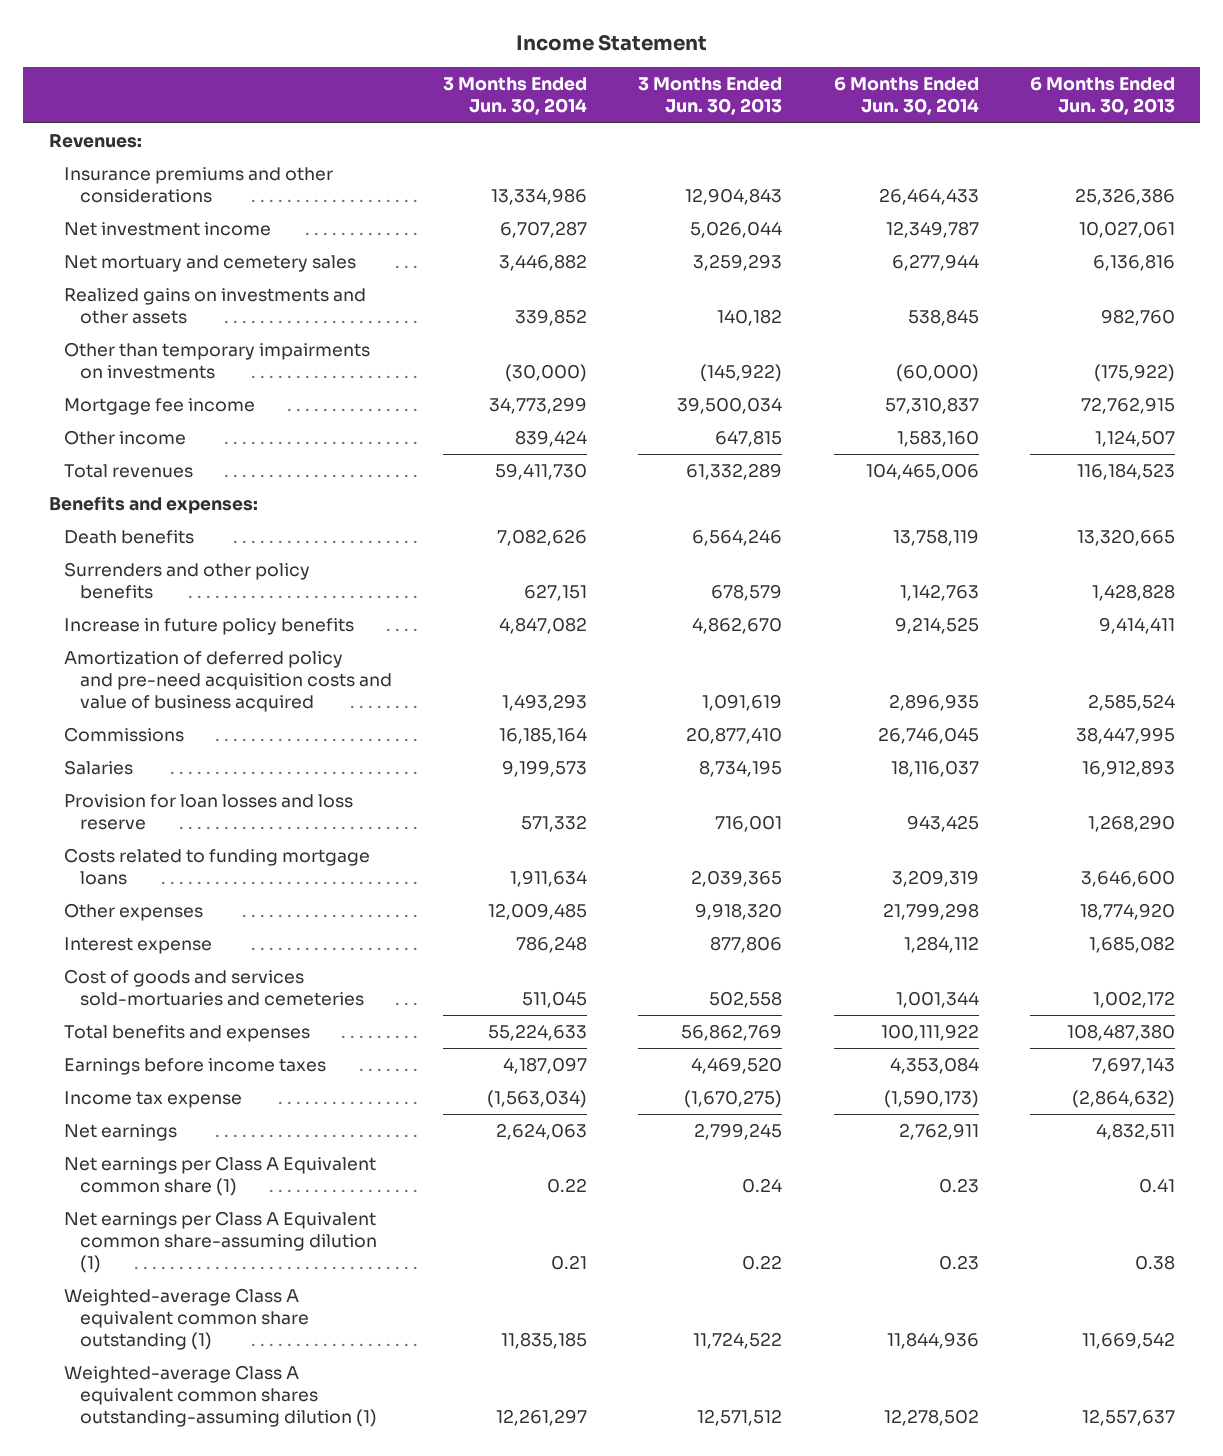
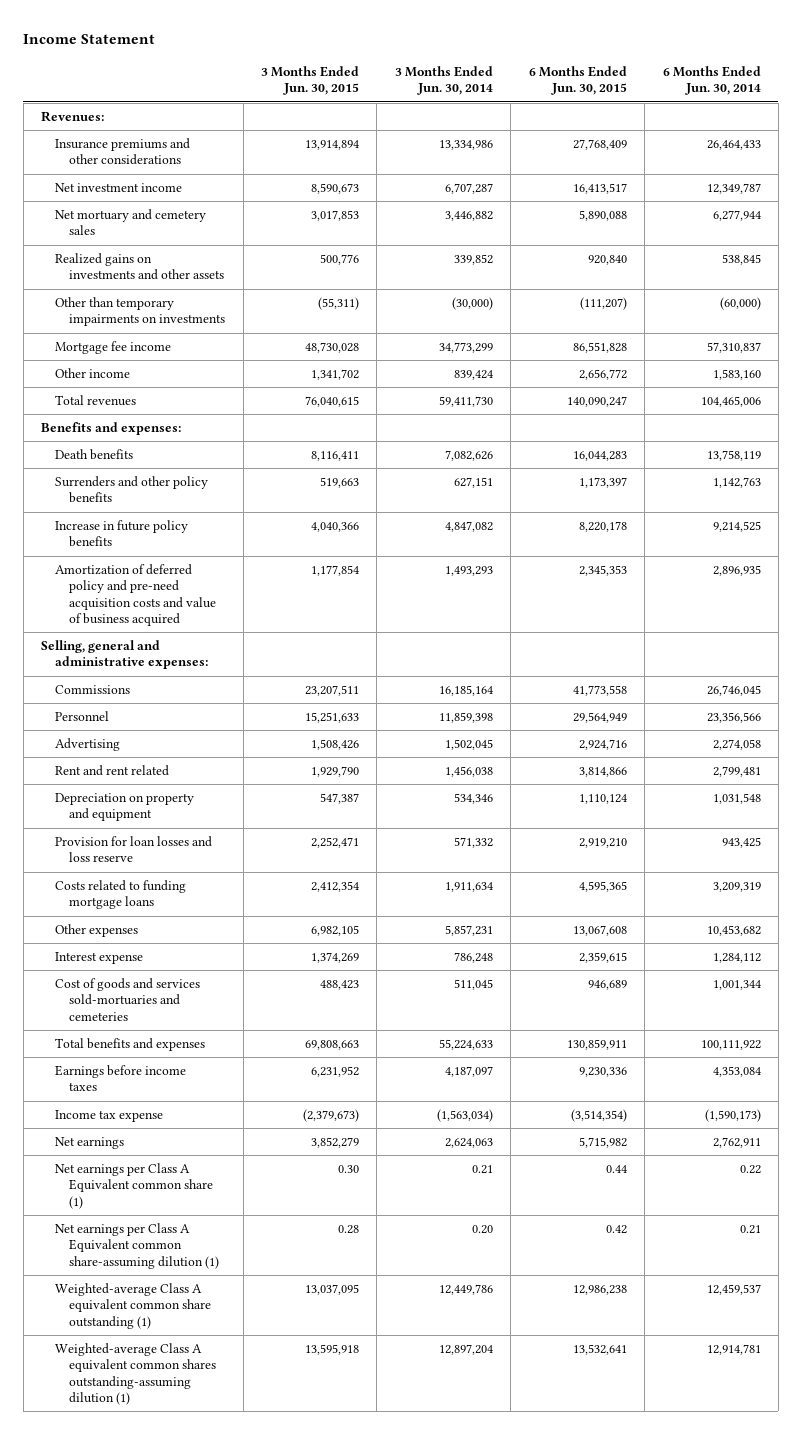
- | 3 Months Ended Jun. 30, 2014 | 3 Months Ended Jun. 30, 2013 | 6 Months Ended Jun. 30, 2014 | 6 Months Ended Jun. 30, 2013
+ | 3 Months Ended Jun. 30, 2015 | 3 Months Ended Jun. 30, 2014 | 6 Months Ended Jun. 30, 2015 | 6 Months Ended Jun. 30, 2014
+ Selling, general and administrative expenses:
- Salaries | 9,199,573 | 8,734,195 | 18,116,037 | 16,912,893
+ Personnel | 15,251,633 | 11,859,398 | 29,564,949 | 23,356,566
+ Advertising | 1,508,426 | 1,502,045 | 2,924,716 | 2,274,058
+ Rent and rent related | 1,929,790 | 1,456,038 | 3,814,866 | 2,799,481
+ Depreciation on property and equipment | 547,387 | 534,346 | 1,110,124 | 1,031,548
- Other expenses | 12,009,485 | 9,918,320 | 21,799,298 | 18,774,920
+ Other expenses | 6,982,105 | 5,857,231 | 13,067,608 | 10,453,682
- Net earnings per Class A Equivalent common share (1) | 0.22 | 0.24 | 0.23 | 0.41
- Net earnings per Class A Equivalent common share-assuming dilution (1) | 0.21 | 0.22 | 0.23 | 0.38
- Weighted-average Class A equivalent common share outstanding (1) | 11,835,185 | 11,724,522 | 11,844,936 | 11,669,542
- Weighted-average Class A equivalent common shares outstanding-assuming dilution (1) | 12,261,297 | 12,571,512 | 12,278,502 | 12,557,637
+ Net earnings per Class A Equivalent common share (1) | 0.30 | 0.21 | 0.44 | 0.22
+ Net earnings per Class A Equivalent common share-assuming dilution (1) | 0.28 | 0.20 | 0.42 | 0.21
+ Weighted-average Class A equivalent common share outstanding (1) | 13,037,095 | 12,449,786 | 12,986,238 | 12,459,537
+ Weighted-average Class A equivalent common shares outstanding-assuming dilution (1) | 13,595,918 | 12,897,204 | 13,532,641 | 12,914,781

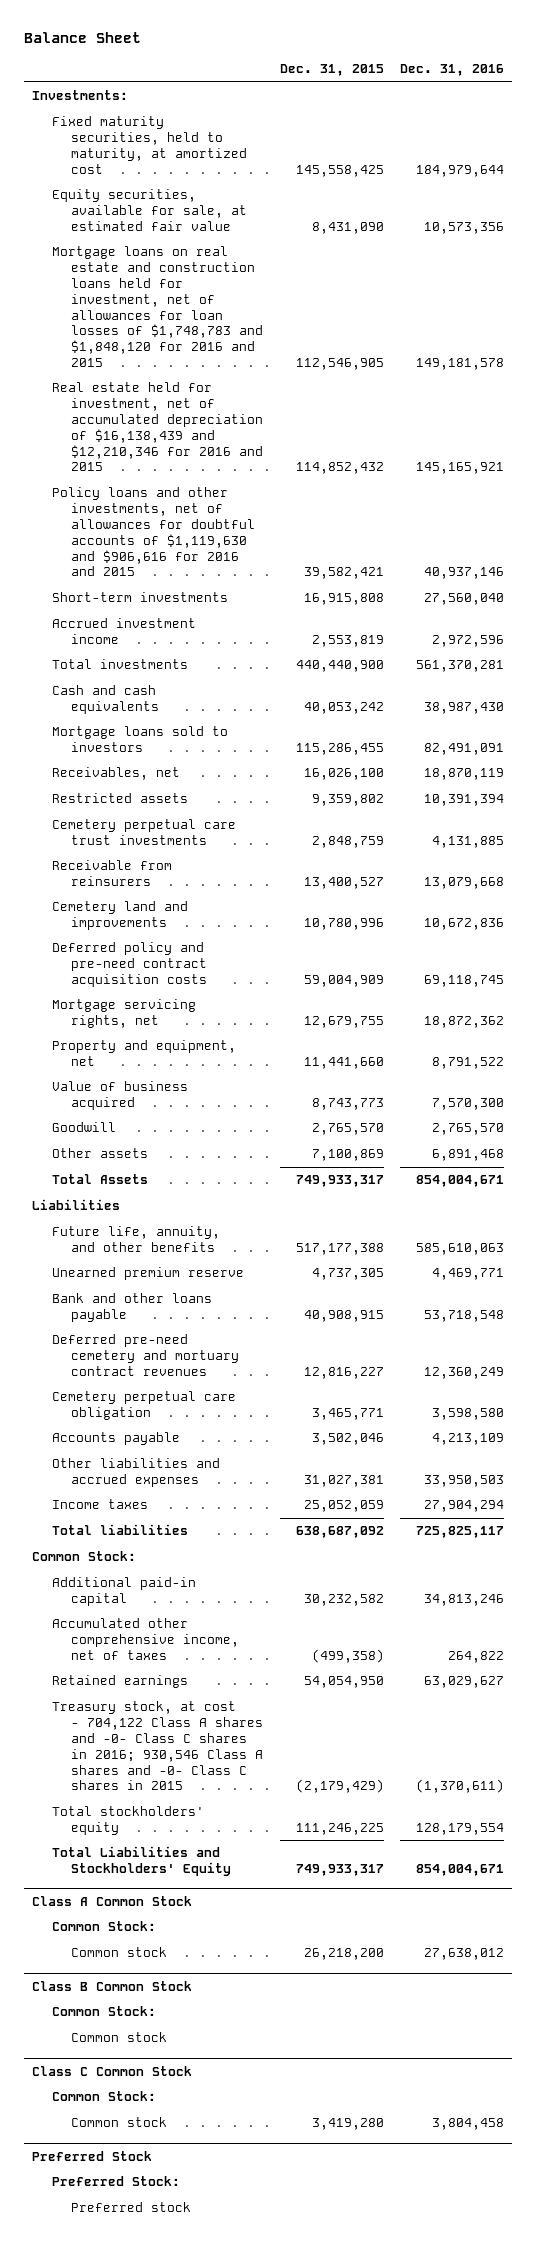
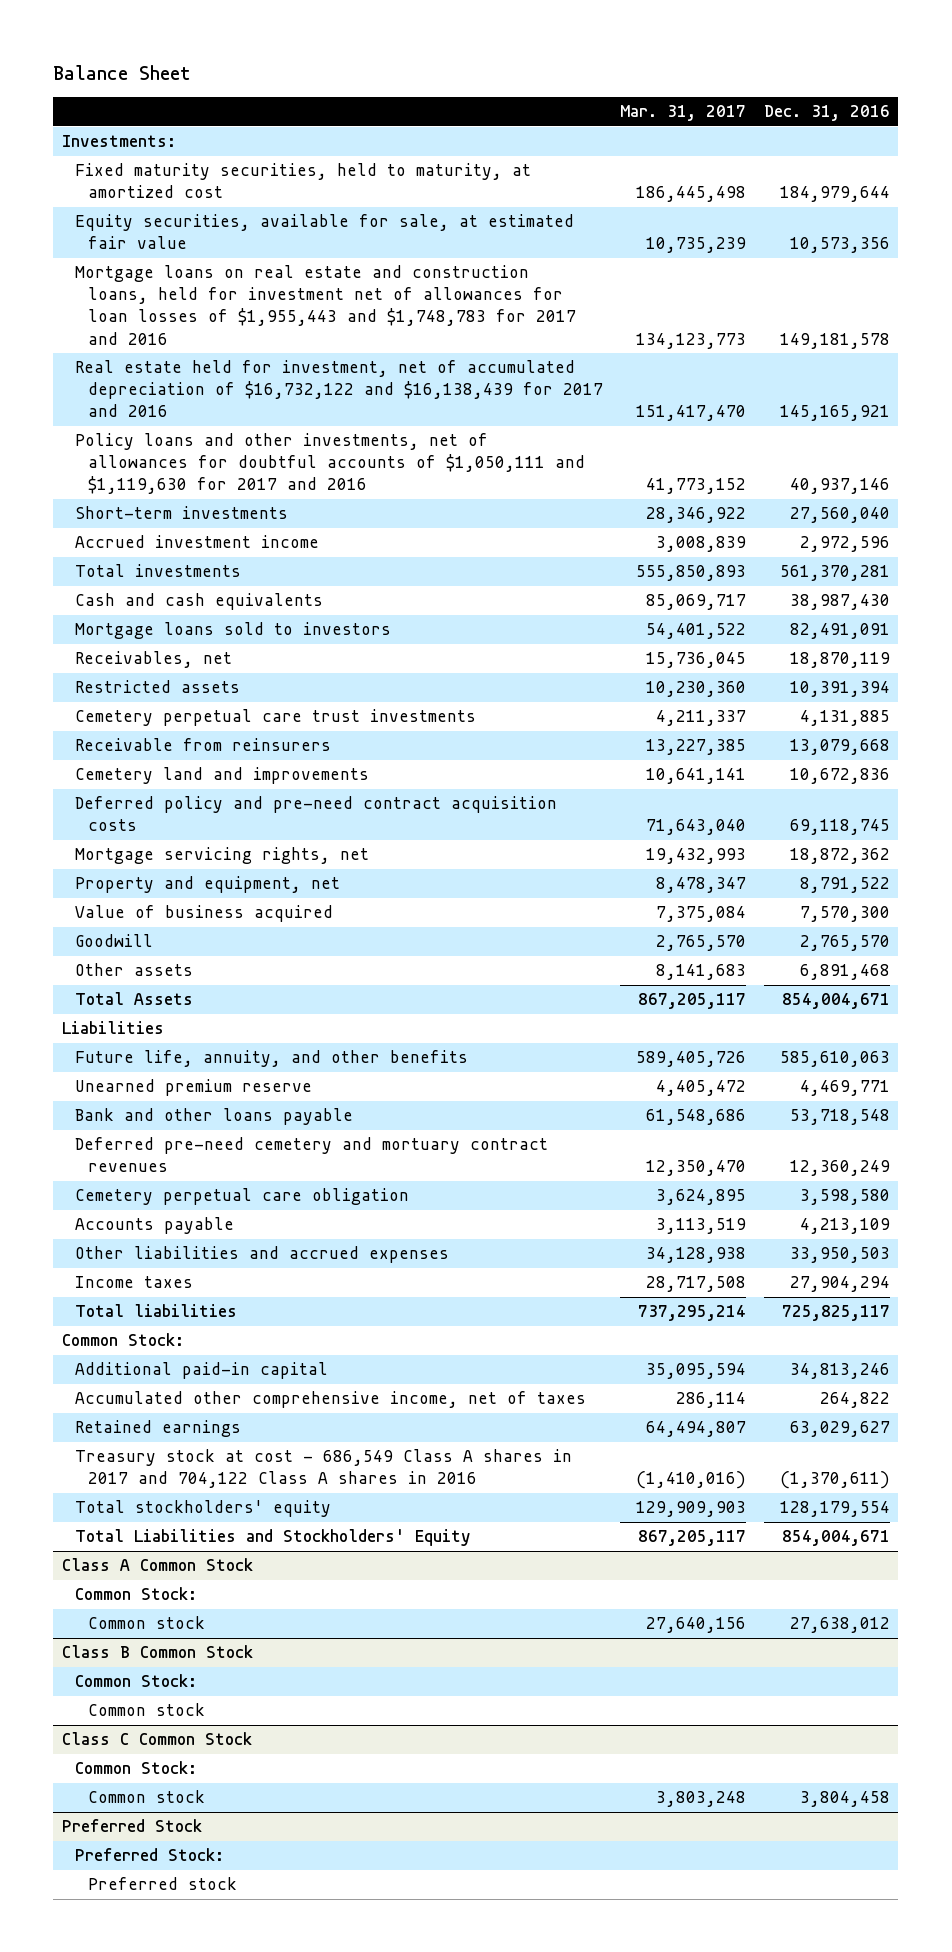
- | Dec. 31, 2015 | Dec. 31, 2016
+ | Mar. 31, 2017 | Dec. 31, 2016
- Mortgage loans on real estate and construction loans held for investment, net of allowances for loan losses of $1,748,783 and $1,848,120 for 2016 and 2015 | 112,546,905 | 149,181,578
- Real estate held for investment, net of accumulated depreciation of $16,138,439 and $12,210,346 for 2016 and 2015 | 114,852,432 | 145,165,921
- Policy loans and other investments, net of allowances for doubtful accounts of $1,119,630 and $906,616 for 2016 and 2015 | 39,582,421 | 40,937,146
+ Mortgage loans on real estate and construction loans, held for investment net of allowances for loan losses of $1,955,443 and $1,748,783 for 2017 and 2016 | 134,123,773 | 149,181,578
+ Real estate held for investment, net of accumulated depreciation of $16,732,122 and $16,138,439 for 2017 and 2016 | 151,417,470 | 145,165,921
+ Policy loans and other investments, net of allowances for doubtful accounts of $1,050,111 and $1,119,630 for 2017 and 2016 | 41,773,152 | 40,937,146
- Treasury stock, at cost - 704,122 Class A shares and -0- Class C shares in 2016; 930,546 Class A shares and -0- Class C shares in 2015 | (2,179,429) | (1,370,611)
+ Treasury stock at cost - 686,549 Class A shares in 2017 and 704,122 Class A shares in 2016 | (1,410,016) | (1,370,611)

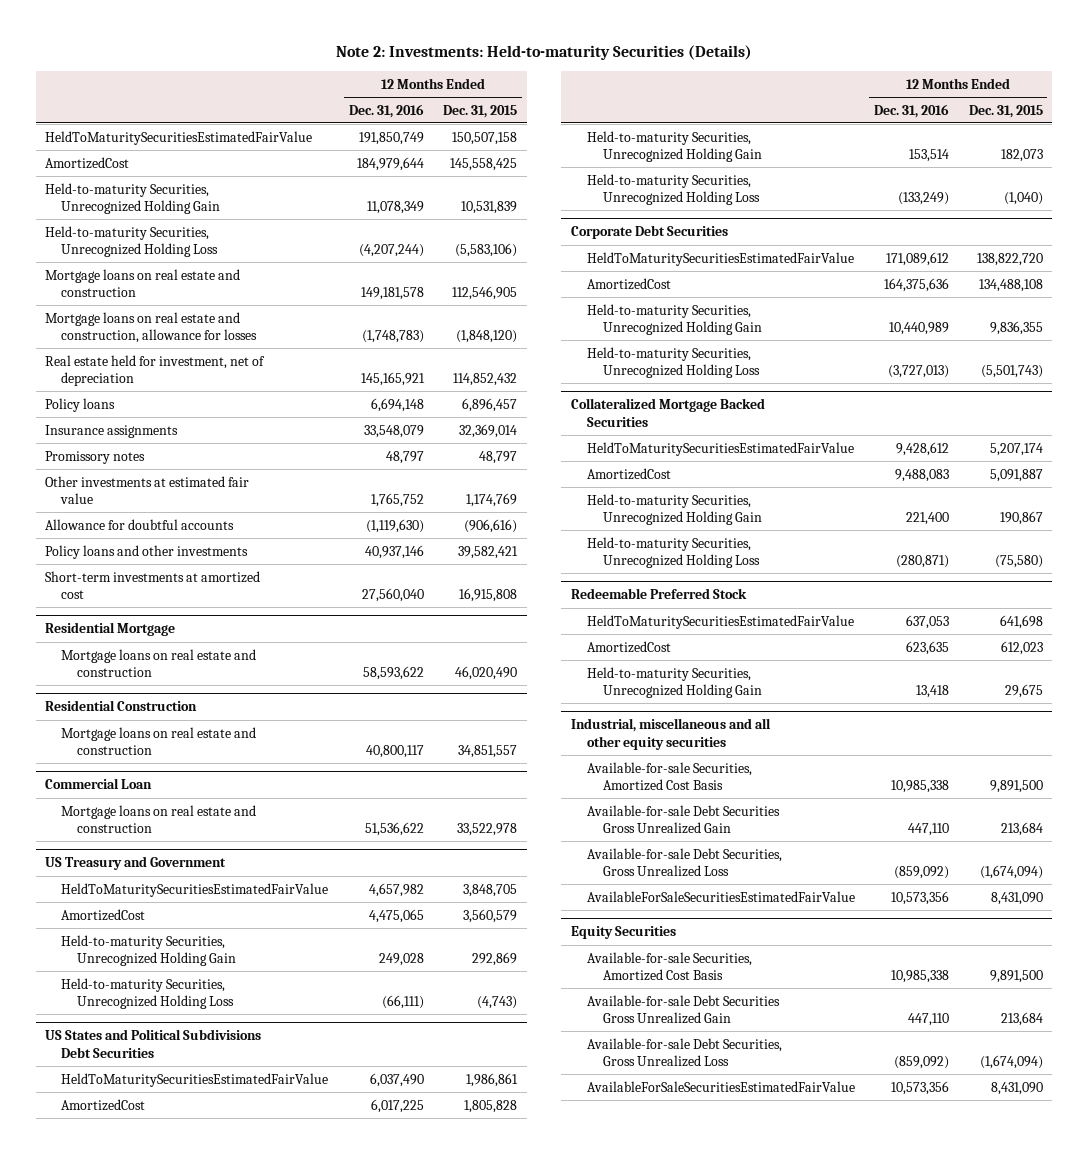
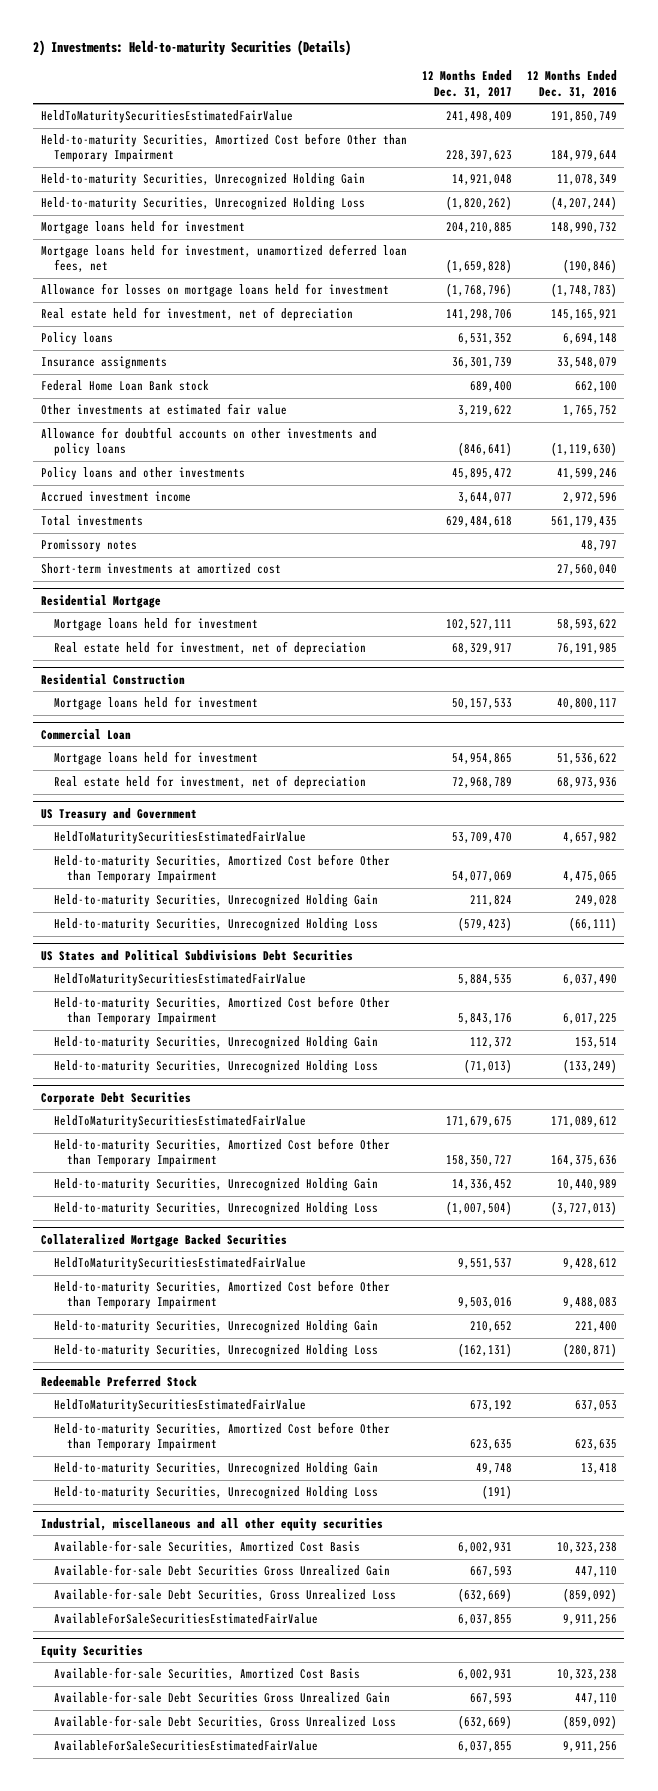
- Note 2: Investments: Held-to-maturity Securities (Details)
+ 2) Investments: Held-to-maturity Securities (Details)
- | 12 Months Ended Dec. 31, 2016 | 12 Months Ended Dec. 31, 2015
+ | 12 Months Ended Dec. 31, 2017 | 12 Months Ended Dec. 31, 2016
- AmortizedCost | 184,979,644 | 145,558,425
+ Held-to-maturity Securities, Amortized Cost before Other than Temporary Impairment | 228,397,623 | 184,979,644
- Mortgage loans on real estate and construction | 149,181,578 | 112,546,905
- Mortgage loans on real estate and construction, allowance for losses | (1,748,783) | (1,848,120)
+ Mortgage loans held for investment | 204,210,885 | 148,990,732
+ Mortgage loans held for investment, unamortized deferred loan fees, net | (1,659,828) | (190,846)
+ Allowance for losses on mortgage loans held for investment | (1,768,796) | (1,748,783)
+ Federal Home Loan Bank stock | 689,400 | 662,100
- Allowance for doubtful accounts | (1,119,630) | (906,616)
- Policy loans and other investments | 40,937,146 | 39,582,421
+ Allowance for doubtful accounts on other investments and policy loans | (846,641) | (1,119,630)
+ Policy loans and other investments | 45,895,472 | 41,599,246
+ Accrued investment income | 3,644,077 | 2,972,596
+ Total investments | 629,484,618 | 561,179,435
moved down: Promissory notes | | 48,797
@ Residential Mortgage
- Mortgage loans on real estate and construction | 58,593,622 | 46,020,490
+ Mortgage loans held for investment | 102,527,111 | 58,593,622
+ Real estate held for investment, net of depreciation | 68,329,917 | 76,191,985
@ Residential Construction
- Mortgage loans on real estate and construction | 40,800,117 | 34,851,557
+ Mortgage loans held for investment | 50,157,533 | 40,800,117
@ Commercial Loan
- Mortgage loans on real estate and construction | 51,536,622 | 33,522,978
+ Mortgage loans held for investment | 54,954,865 | 51,536,622
+ Real estate held for investment, net of depreciation | 72,968,789 | 68,973,936
@ US Treasury and Government
- AmortizedCost | 4,475,065 | 3,560,579
+ Held-to-maturity Securities, Amortized Cost before Other than Temporary Impairment | 54,077,069 | 4,475,065
@ US States and Political Subdivisions Debt Securities
- AmortizedCost | 6,017,225 | 1,805,828
+ Held-to-maturity Securities, Amortized Cost before Other than Temporary Impairment | 5,843,176 | 6,017,225
@ Corporate Debt Securities
- AmortizedCost | 164,375,636 | 134,488,108
+ Held-to-maturity Securities, Amortized Cost before Other than Temporary Impairment | 158,350,727 | 164,375,636
@ Collateralized Mortgage Backed Securities
- AmortizedCost | 9,488,083 | 5,091,887
+ Held-to-maturity Securities, Amortized Cost before Other than Temporary Impairment | 9,503,016 | 9,488,083
@ Redeemable Preferred Stock
- AmortizedCost | 623,635 | 612,023
+ Held-to-maturity Securities, Amortized Cost before Other than Temporary Impairment | 623,635 | 623,635
+ Held-to-maturity Securities, Unrecognized Holding Loss | (191) |
@ Industrial, miscellaneous and all other equity securities
- Available-for-sale Securities, Amortized Cost Basis | 10,985,338 | 9,891,500
+ Available-for-sale Securities, Amortized Cost Basis | 6,002,931 | 10,323,238
- AvailableForSaleSecuritiesEstimatedFairValue | 10,573,356 | 8,431,090
+ AvailableForSaleSecuritiesEstimatedFairValue | 6,037,855 | 9,911,256
@ Equity Securities
- Available-for-sale Securities, Amortized Cost Basis | 10,985,338 | 9,891,500
+ Available-for-sale Securities, Amortized Cost Basis | 6,002,931 | 10,323,238
- AvailableForSaleSecuritiesEstimatedFairValue | 10,573,356 | 8,431,090
+ AvailableForSaleSecuritiesEstimatedFairValue | 6,037,855 | 9,911,256

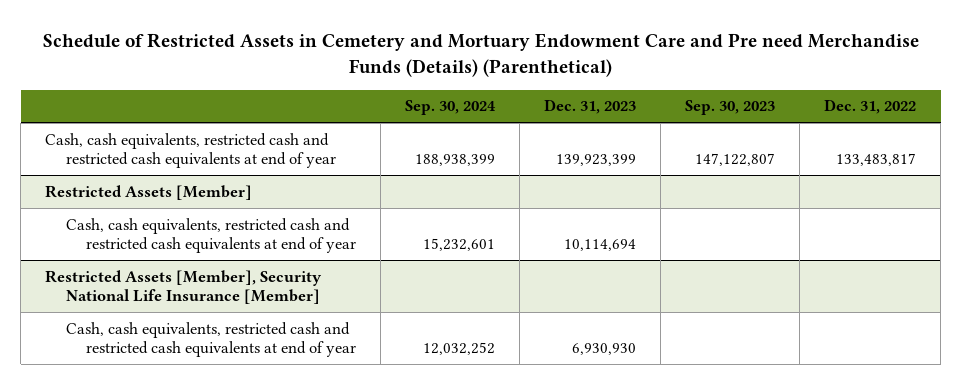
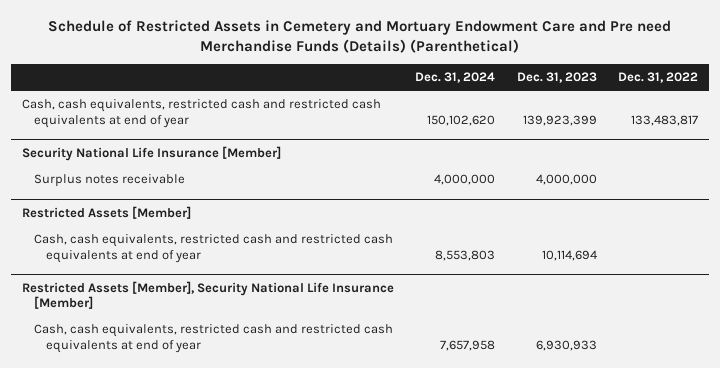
- | Sep. 30, 2024 | Dec. 31, 2023 | Sep. 30, 2023 | Dec. 31, 2022
+ | Dec. 31, 2024 | Dec. 31, 2023 | Dec. 31, 2022
+ Security National Life Insurance [Member]
+ Surplus notes receivable | 4,000,000 | 4,000,000 |
@ Restricted Assets [Member], Security National Life Insurance [Member]
- Cash, cash equivalents, restricted cash and restricted cash equivalents at end of year | 12,032,252 | 6,930,930 | |
+ Cash, cash equivalents, restricted cash and restricted cash equivalents at end of year | 7,657,958 | 6,930,933 |

